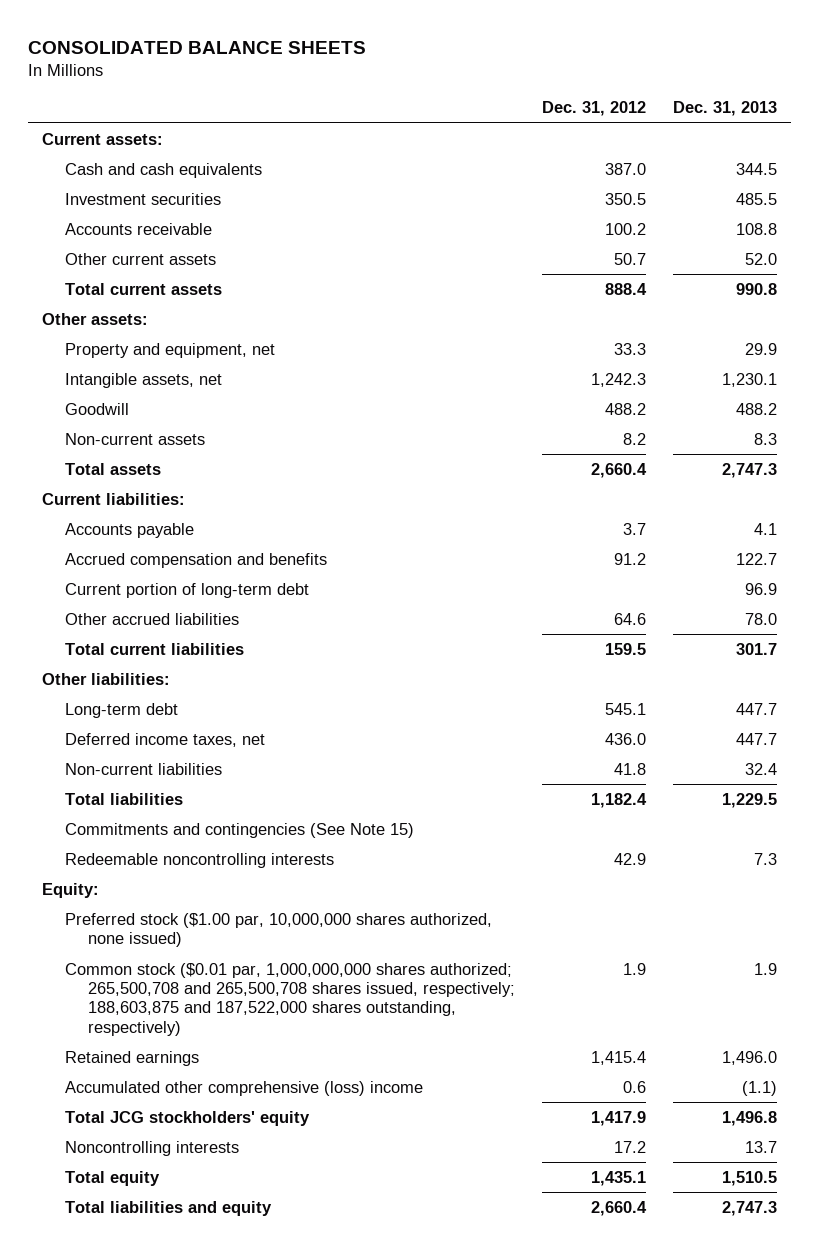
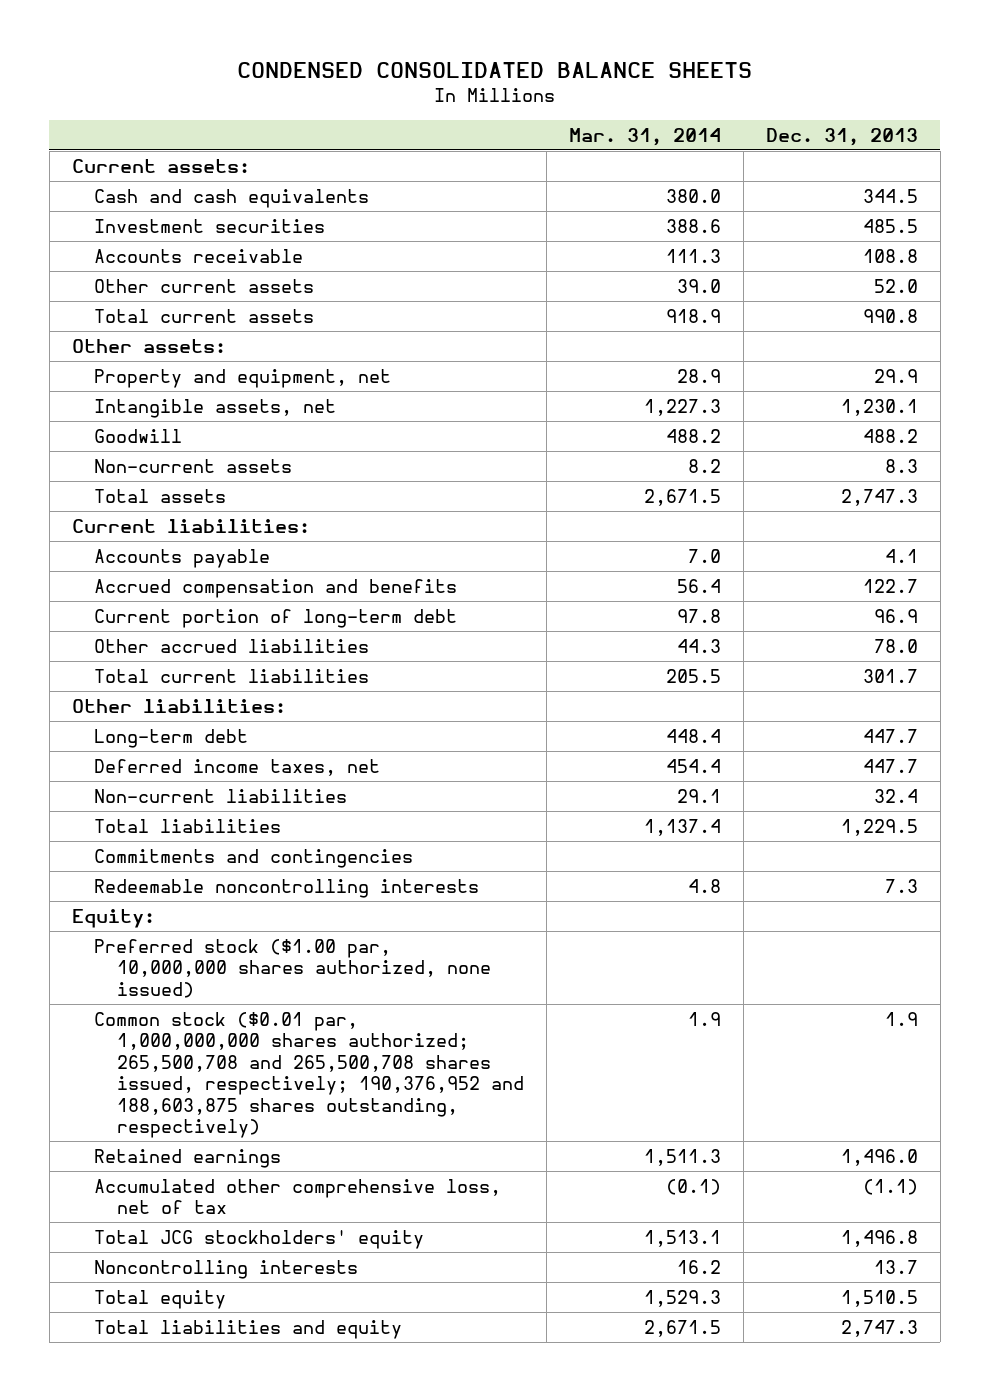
- CONSOLIDATED BALANCE SHEETS
+ CONDENSED CONSOLIDATED BALANCE SHEETS
- | Dec. 31, 2012 | Dec. 31, 2013
+ | Mar. 31, 2014 | Dec. 31, 2013
- Commitments and contingencies (See Note 15)
+ Commitments and contingencies
- Common stock ($0.01 par, 1,000,000,000 shares authorized; 265,500,708 and 265,500,708 shares issued, respectively; 188,603,875 and 187,522,000 shares outstanding, respectively) | 1.9 | 1.9
+ Common stock ($0.01 par, 1,000,000,000 shares authorized; 265,500,708 and 265,500,708 shares issued, respectively; 190,376,952 and 188,603,875 shares outstanding, respectively) | 1.9 | 1.9
- Accumulated other comprehensive (loss) income | 0.6 | (1.1)
+ Accumulated other comprehensive loss, net of tax | (0.1) | (1.1)

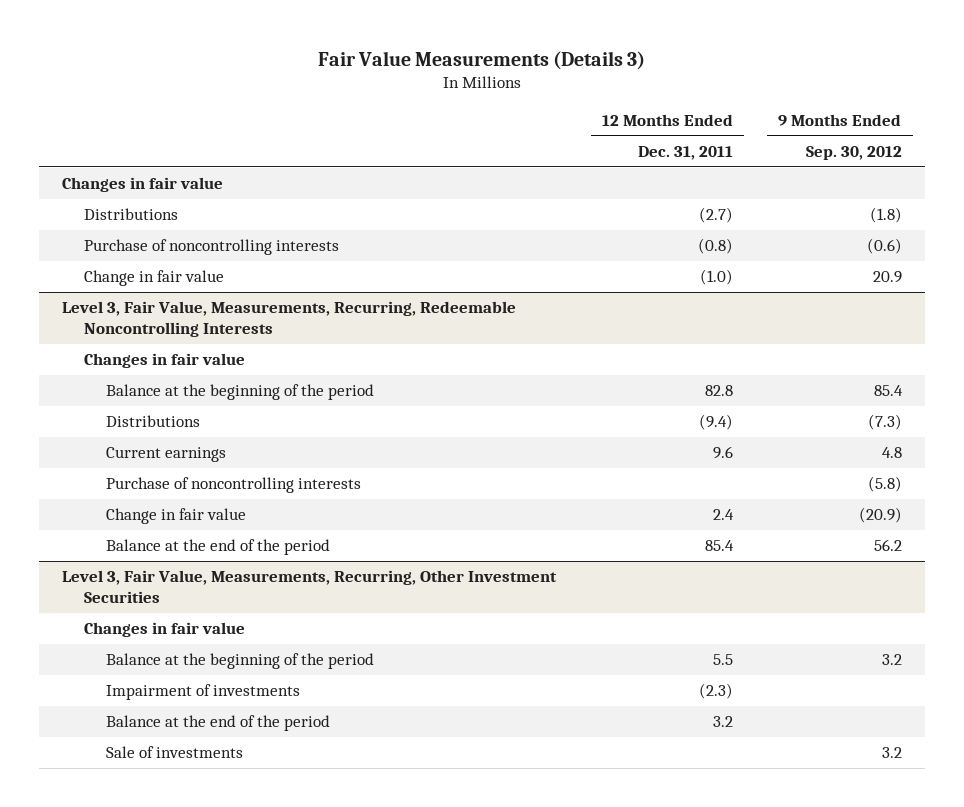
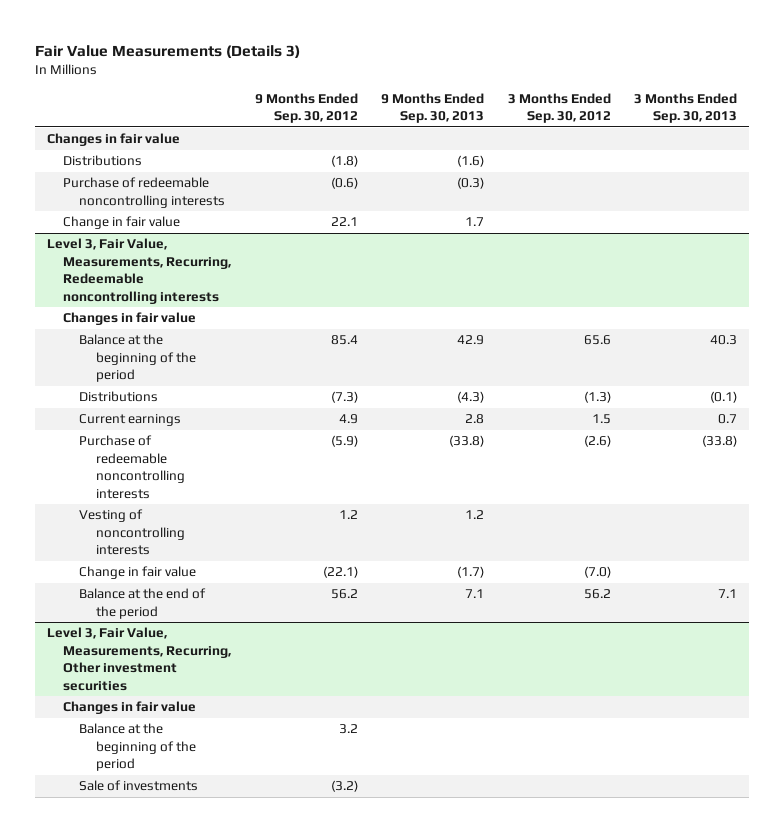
- | 12 Months Ended Dec. 31, 2011 | 9 Months Ended Sep. 30, 2012
+ | 9 Months Ended Sep. 30, 2012 | 9 Months Ended Sep. 30, 2013 | 3 Months Ended Sep. 30, 2012 | 3 Months Ended Sep. 30, 2013
- Purchase of noncontrolling interests | (0.8) | (0.6)
- Change in fair value | (1.0) | 20.9
- Level 3, Fair Value, Measurements, Recurring, Redeemable Noncontrolling Interests
+ Purchase of redeemable noncontrolling interests | (0.6) | (0.3) | |
+ Change in fair value | 22.1 | 1.7 | |
+ Level 3, Fair Value, Measurements, Recurring, Redeemable noncontrolling interests
- Current earnings | 9.6 | 4.8
- Purchase of noncontrolling interests | | (5.8)
- Change in fair value | 2.4 | (20.9)
+ Current earnings | 4.9 | 2.8 | 1.5 | 0.7
+ Purchase of redeemable noncontrolling interests | (5.9) | (33.8) | (2.6) | (33.8)
+ Vesting of noncontrolling interests | 1.2 | 1.2 | |
+ Change in fair value | (22.1) | (1.7) | (7.0) |
- Level 3, Fair Value, Measurements, Recurring, Other Investment Securities
+ Level 3, Fair Value, Measurements, Recurring, Other investment securities
- Impairment of investments | (2.3) |
- Balance at the end of the period | 3.2 |
- Sale of investments | | 3.2
+ Sale of investments | (3.2) | | |

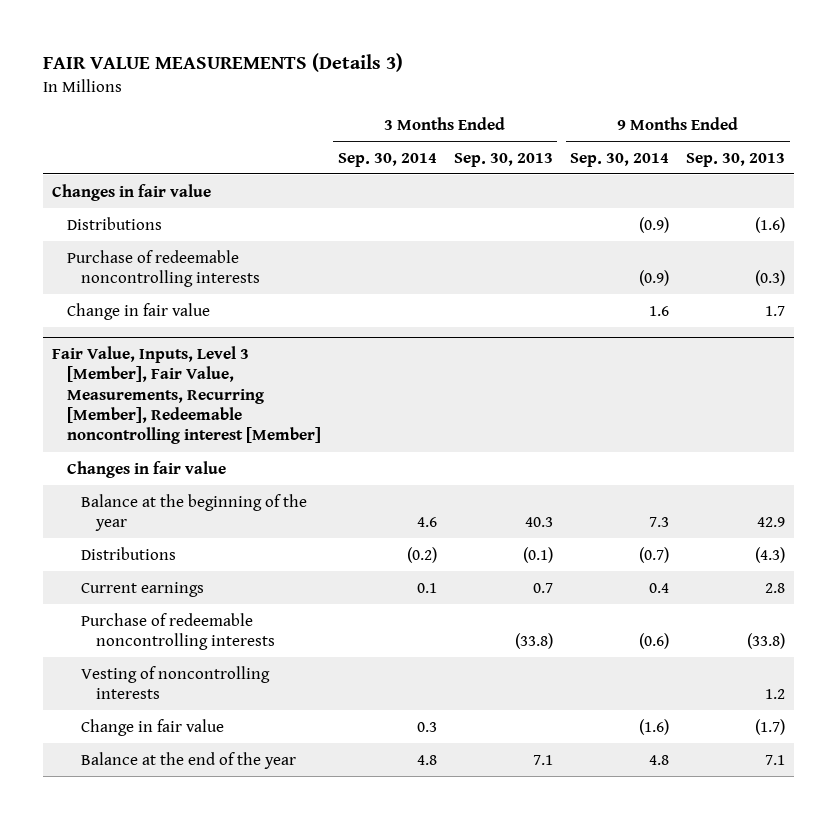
- Fair Value Measurements (Details 3)
+ FAIR VALUE MEASUREMENTS (Details 3)
- | 9 Months Ended Sep. 30, 2012 | 9 Months Ended Sep. 30, 2013 | 3 Months Ended Sep. 30, 2012 | 3 Months Ended Sep. 30, 2013
+ | 3 Months Ended Sep. 30, 2014 | 3 Months Ended Sep. 30, 2013 | 9 Months Ended Sep. 30, 2014 | 9 Months Ended Sep. 30, 2013
- Level 3, Fair Value, Measurements, Recurring, Redeemable noncontrolling interests
+ Fair Value, Inputs, Level 3 [Member], Fair Value, Measurements, Recurring [Member], Redeemable noncontrolling interest [Member]
- Balance at the beginning of the period | 85.4 | 42.9 | 65.6 | 40.3
+ Balance at the beginning of the year | 4.6 | 40.3 | 7.3 | 42.9
- Balance at the end of the period | 56.2 | 7.1 | 56.2 | 7.1
- Level 3, Fair Value, Measurements, Recurring, Other investment securities
- Changes in fair value
- Balance at the beginning of the period | 3.2 | | |
- Sale of investments | (3.2) | | |
+ Balance at the end of the year | 4.8 | 7.1 | 4.8 | 7.1

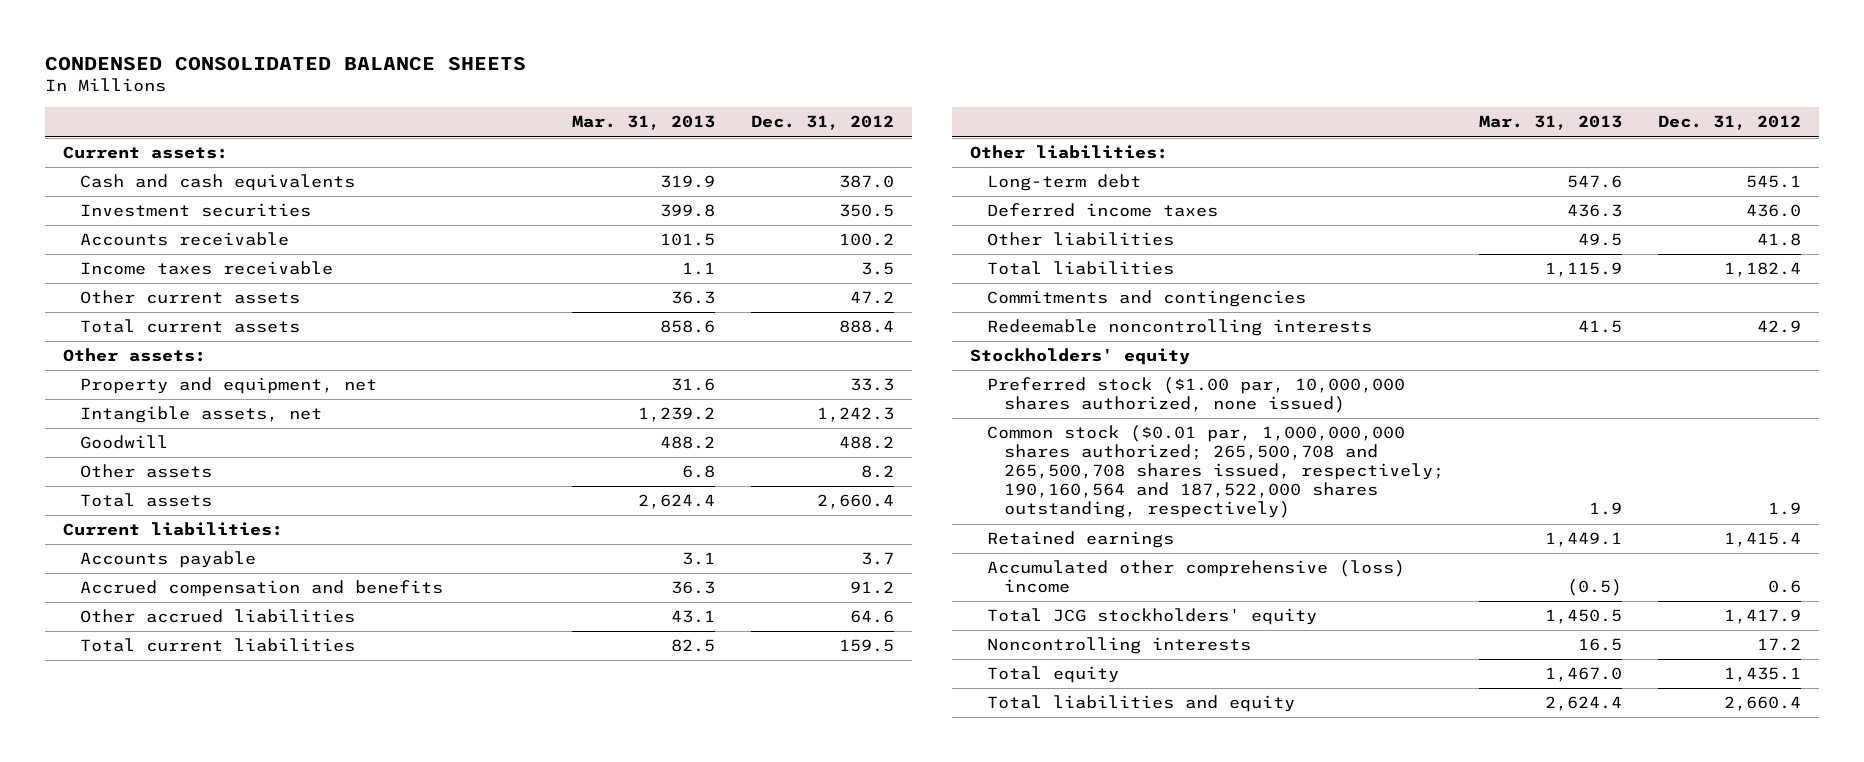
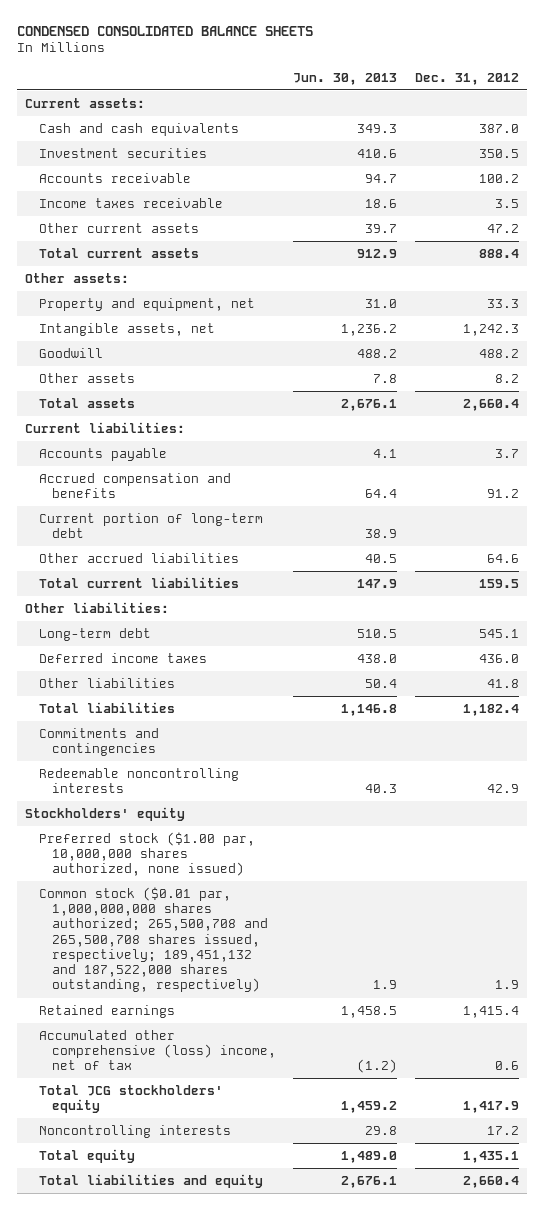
- | Mar. 31, 2013 | Dec. 31, 2012
+ | Jun. 30, 2013 | Dec. 31, 2012
+ Current portion of long-term debt | 38.9 |
- Common stock ($0.01 par, 1,000,000,000 shares authorized; 265,500,708 and 265,500,708 shares issued, respectively; 190,160,564 and 187,522,000 shares outstanding, respectively) | 1.9 | 1.9
+ Common stock ($0.01 par, 1,000,000,000 shares authorized; 265,500,708 and 265,500,708 shares issued, respectively; 189,451,132 and 187,522,000 shares outstanding, respectively) | 1.9 | 1.9
- Accumulated other comprehensive (loss) income | (0.5) | 0.6
+ Accumulated other comprehensive (loss) income, net of tax | (1.2) | 0.6

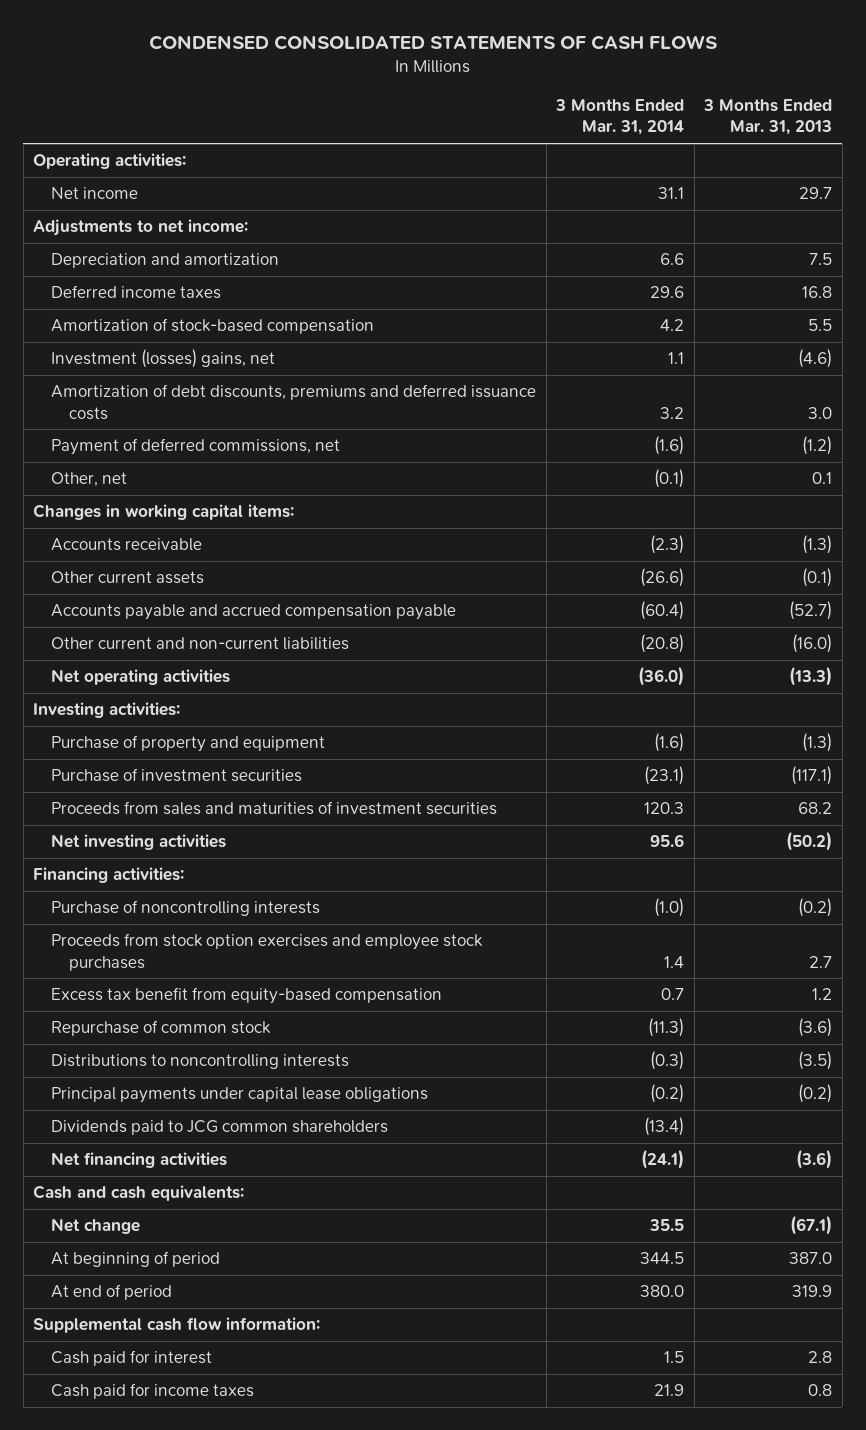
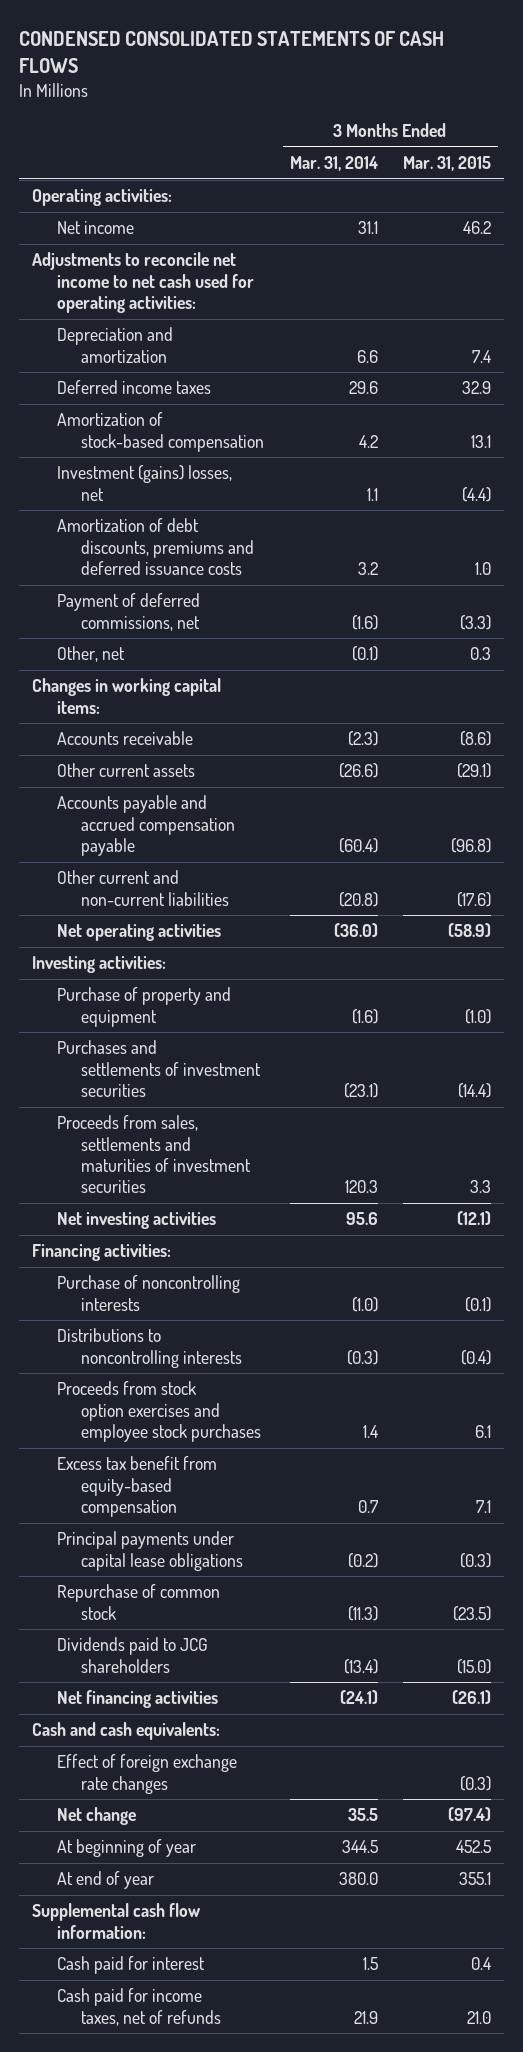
- | 3 Months Ended Mar. 31, 2014 | 3 Months Ended Mar. 31, 2013
+ | 3 Months Ended Mar. 31, 2014 | 3 Months Ended Mar. 31, 2015
- Adjustments to net income:
+ Adjustments to reconcile net income to net cash used for operating activities:
- Investment (losses) gains, net | 1.1 | (4.6)
+ Investment (gains) losses, net | 1.1 | (4.4)
- Purchase of investment securities | (23.1) | (117.1)
- Proceeds from sales and maturities of investment securities | 120.3 | 68.2
+ Purchases and settlements of investment securities | (23.1) | (14.4)
+ Proceeds from sales, settlements and maturities of investment securities | 120.3 | 3.3
moved up: Distributions to noncontrolling interests | (0.3) | (0.4)
- Dividends paid to JCG common shareholders | (13.4) |
moved down: Repurchase of common stock | (11.3) | (23.5)
+ Dividends paid to JCG shareholders | (13.4) | (15.0)
+ Effect of foreign exchange rate changes | | (0.3)
- At beginning of period | 344.5 | 387.0
- At end of period | 380.0 | 319.9
+ At beginning of year | 344.5 | 452.5
+ At end of year | 380.0 | 355.1
- Cash paid for income taxes | 21.9 | 0.8
+ Cash paid for income taxes, net of refunds | 21.9 | 21.0

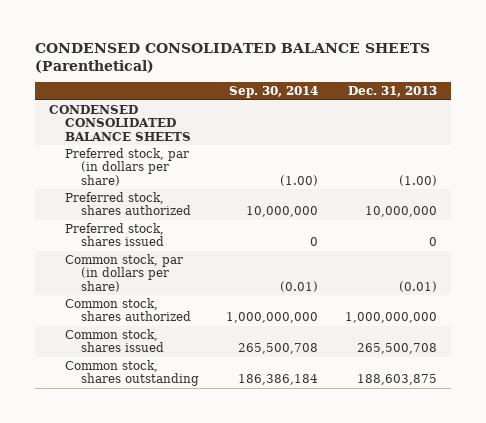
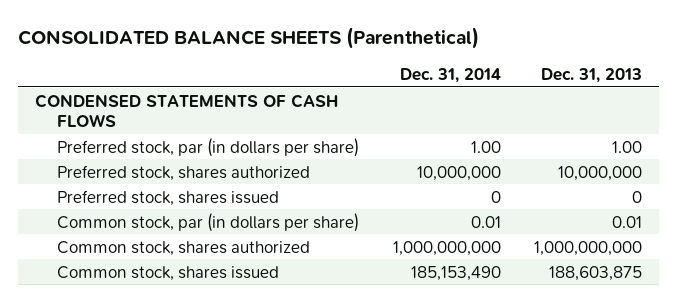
- CONDENSED CONSOLIDATED BALANCE SHEETS (Parenthetical)
+ CONSOLIDATED BALANCE SHEETS (Parenthetical)
- | Sep. 30, 2014 | Dec. 31, 2013
+ | Dec. 31, 2014 | Dec. 31, 2013
- CONDENSED CONSOLIDATED BALANCE SHEETS
- Preferred stock, par (in dollars per share) | (1.00) | (1.00)
+ CONDENSED STATEMENTS OF CASH FLOWS
+ Preferred stock, par (in dollars per share) | 1.00 | 1.00
- Common stock, par (in dollars per share) | (0.01) | (0.01)
+ Common stock, par (in dollars per share) | 0.01 | 0.01
- Common stock, shares issued | 265,500,708 | 265,500,708
- Common stock, shares outstanding | 186,386,184 | 188,603,875
+ Common stock, shares issued | 185,153,490 | 188,603,875

